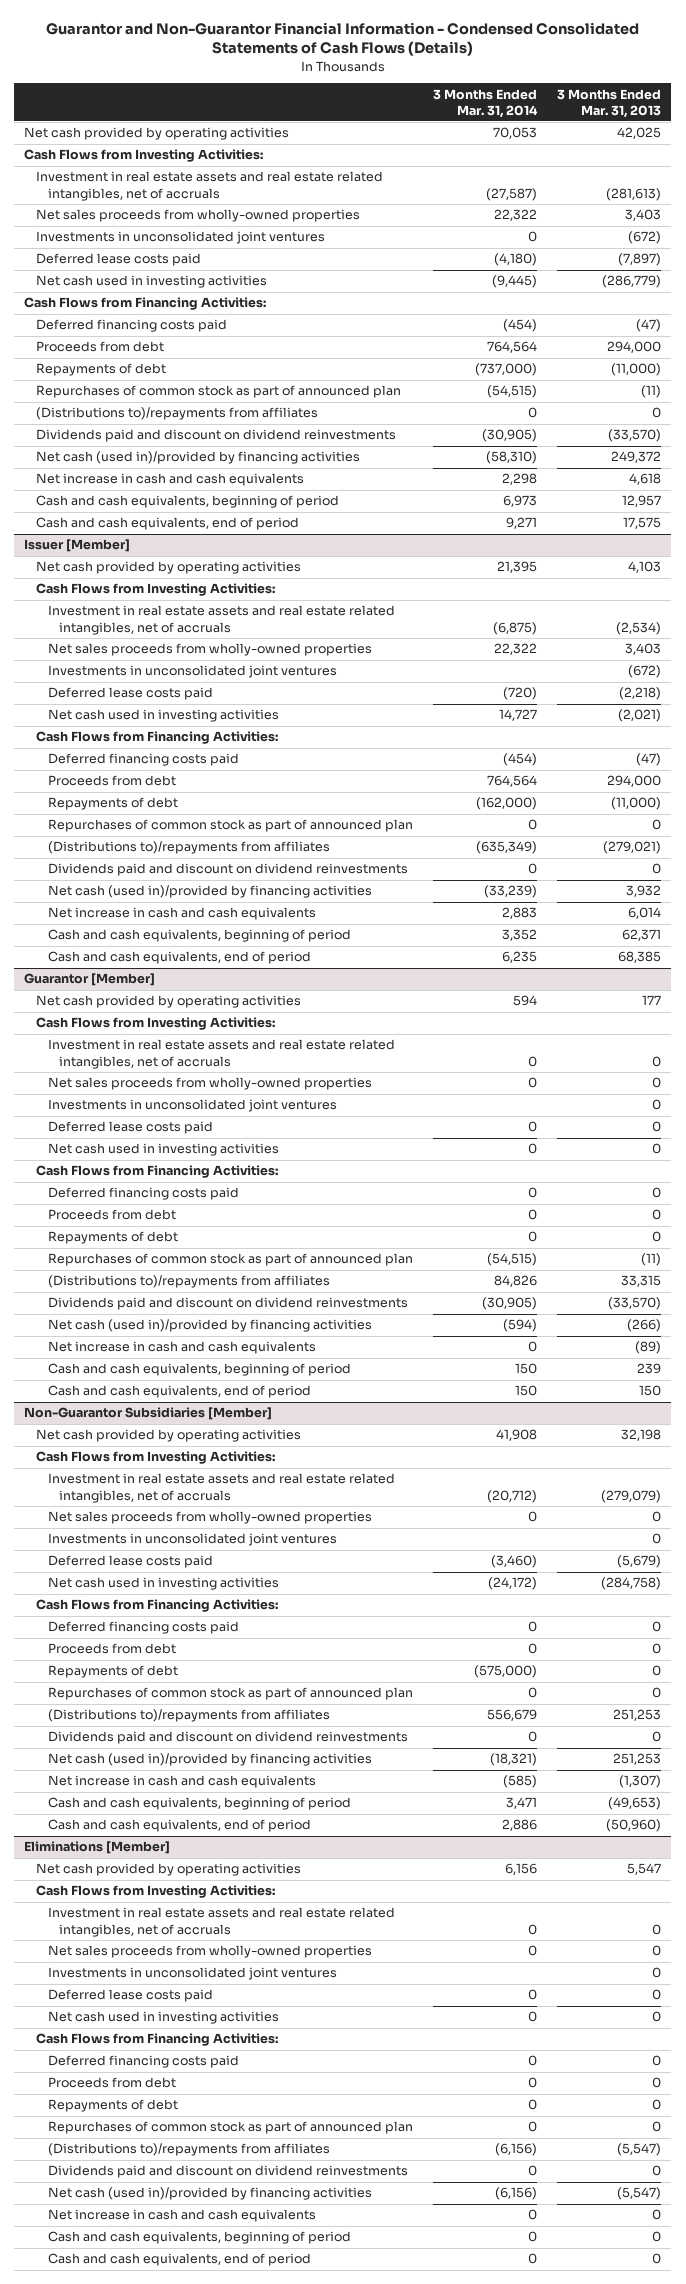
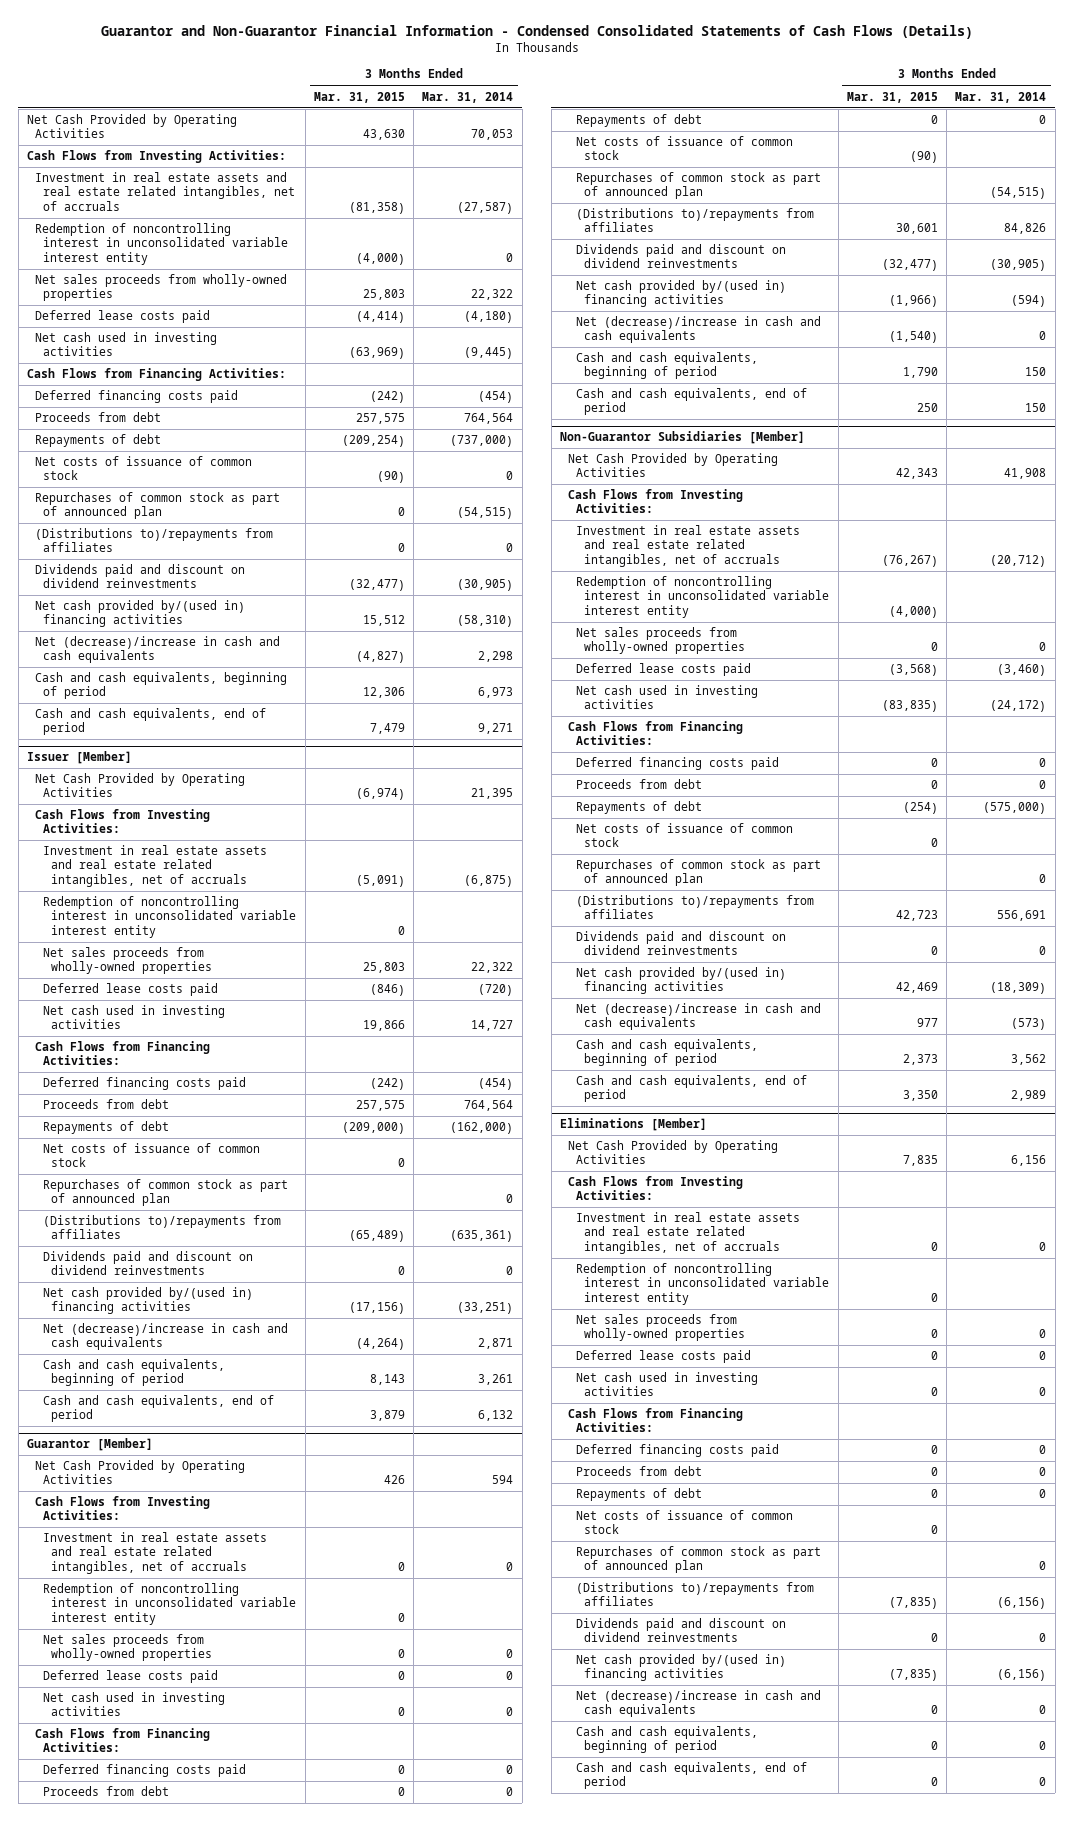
- | 3 Months Ended Mar. 31, 2014 | 3 Months Ended Mar. 31, 2013
+ | 3 Months Ended Mar. 31, 2015 | 3 Months Ended Mar. 31, 2014
- Net cash provided by operating activities | 70,053 | 42,025
+ Net Cash Provided by Operating Activities | 43,630 | 70,053
+ Redemption of noncontrolling interest in unconsolidated variable interest entity | (4,000) | 0
- Investments in unconsolidated joint ventures | 0 | (672)
+ Net costs of issuance of common stock | (90) | 0
- Net cash (used in)/provided by financing activities | (58,310) | 249,372
- Net increase in cash and cash equivalents | 2,298 | 4,618
+ Net cash provided by/(used in) financing activities | 15,512 | (58,310)
+ Net (decrease)/increase in cash and cash equivalents | (4,827) | 2,298
@ Issuer [Member]
- Net cash provided by operating activities | 21,395 | 4,103
+ Net Cash Provided by Operating Activities | (6,974) | 21,395
+ Redemption of noncontrolling interest in unconsolidated variable interest entity | 0 |
- Investments in unconsolidated joint ventures | | (672)
+ Net costs of issuance of common stock | 0 |
- (Distributions to)/repayments from affiliates | (635,349) | (279,021)
+ (Distributions to)/repayments from affiliates | (65,489) | (635,361)
- Net cash (used in)/provided by financing activities | (33,239) | 3,932
- Net increase in cash and cash equivalents | 2,883 | 6,014
- Cash and cash equivalents, beginning of period | 3,352 | 62,371
- Cash and cash equivalents, end of period | 6,235 | 68,385
+ Net cash provided by/(used in) financing activities | (17,156) | (33,251)
+ Net (decrease)/increase in cash and cash equivalents | (4,264) | 2,871
+ Cash and cash equivalents, beginning of period | 8,143 | 3,261
+ Cash and cash equivalents, end of period | 3,879 | 6,132
@ Guarantor [Member]
- Net cash provided by operating activities | 594 | 177
+ Net Cash Provided by Operating Activities | 426 | 594
+ Redemption of noncontrolling interest in unconsolidated variable interest entity | 0 |
- Investments in unconsolidated joint ventures | | 0
+ Net costs of issuance of common stock | (90) |
- Net cash (used in)/provided by financing activities | (594) | (266)
- Net increase in cash and cash equivalents | 0 | (89)
+ Net cash provided by/(used in) financing activities | (1,966) | (594)
+ Net (decrease)/increase in cash and cash equivalents | (1,540) | 0
@ Non-Guarantor Subsidiaries [Member]
- Net cash provided by operating activities | 41,908 | 32,198
+ Net Cash Provided by Operating Activities | 42,343 | 41,908
+ Redemption of noncontrolling interest in unconsolidated variable interest entity | (4,000) |
- Investments in unconsolidated joint ventures | | 0
+ Net costs of issuance of common stock | 0 |
- (Distributions to)/repayments from affiliates | 556,679 | 251,253
+ (Distributions to)/repayments from affiliates | 42,723 | 556,691
- Net cash (used in)/provided by financing activities | (18,321) | 251,253
- Net increase in cash and cash equivalents | (585) | (1,307)
- Cash and cash equivalents, beginning of period | 3,471 | (49,653)
- Cash and cash equivalents, end of period | 2,886 | (50,960)
+ Net cash provided by/(used in) financing activities | 42,469 | (18,309)
+ Net (decrease)/increase in cash and cash equivalents | 977 | (573)
+ Cash and cash equivalents, beginning of period | 2,373 | 3,562
+ Cash and cash equivalents, end of period | 3,350 | 2,989
@ Eliminations [Member]
- Net cash provided by operating activities | 6,156 | 5,547
+ Net Cash Provided by Operating Activities | 7,835 | 6,156
+ Redemption of noncontrolling interest in unconsolidated variable interest entity | 0 |
- Investments in unconsolidated joint ventures | | 0
+ Net costs of issuance of common stock | 0 |
- Net cash (used in)/provided by financing activities | (6,156) | (5,547)
- Net increase in cash and cash equivalents | 0 | 0
+ Net cash provided by/(used in) financing activities | (7,835) | (6,156)
+ Net (decrease)/increase in cash and cash equivalents | 0 | 0

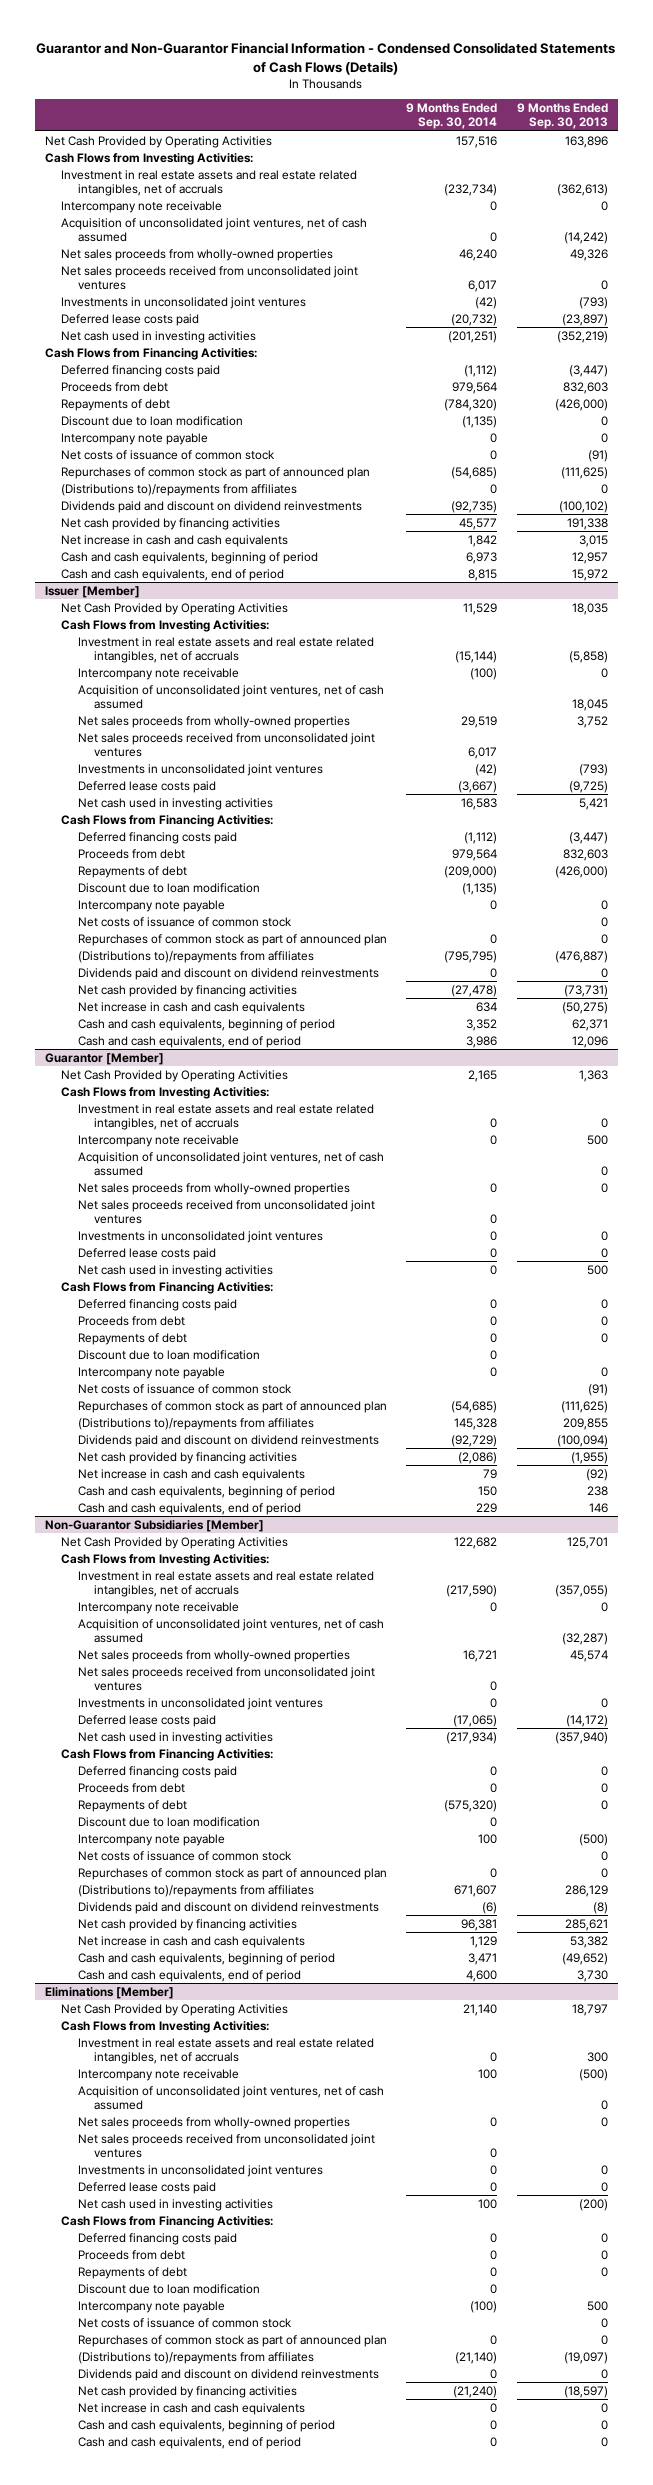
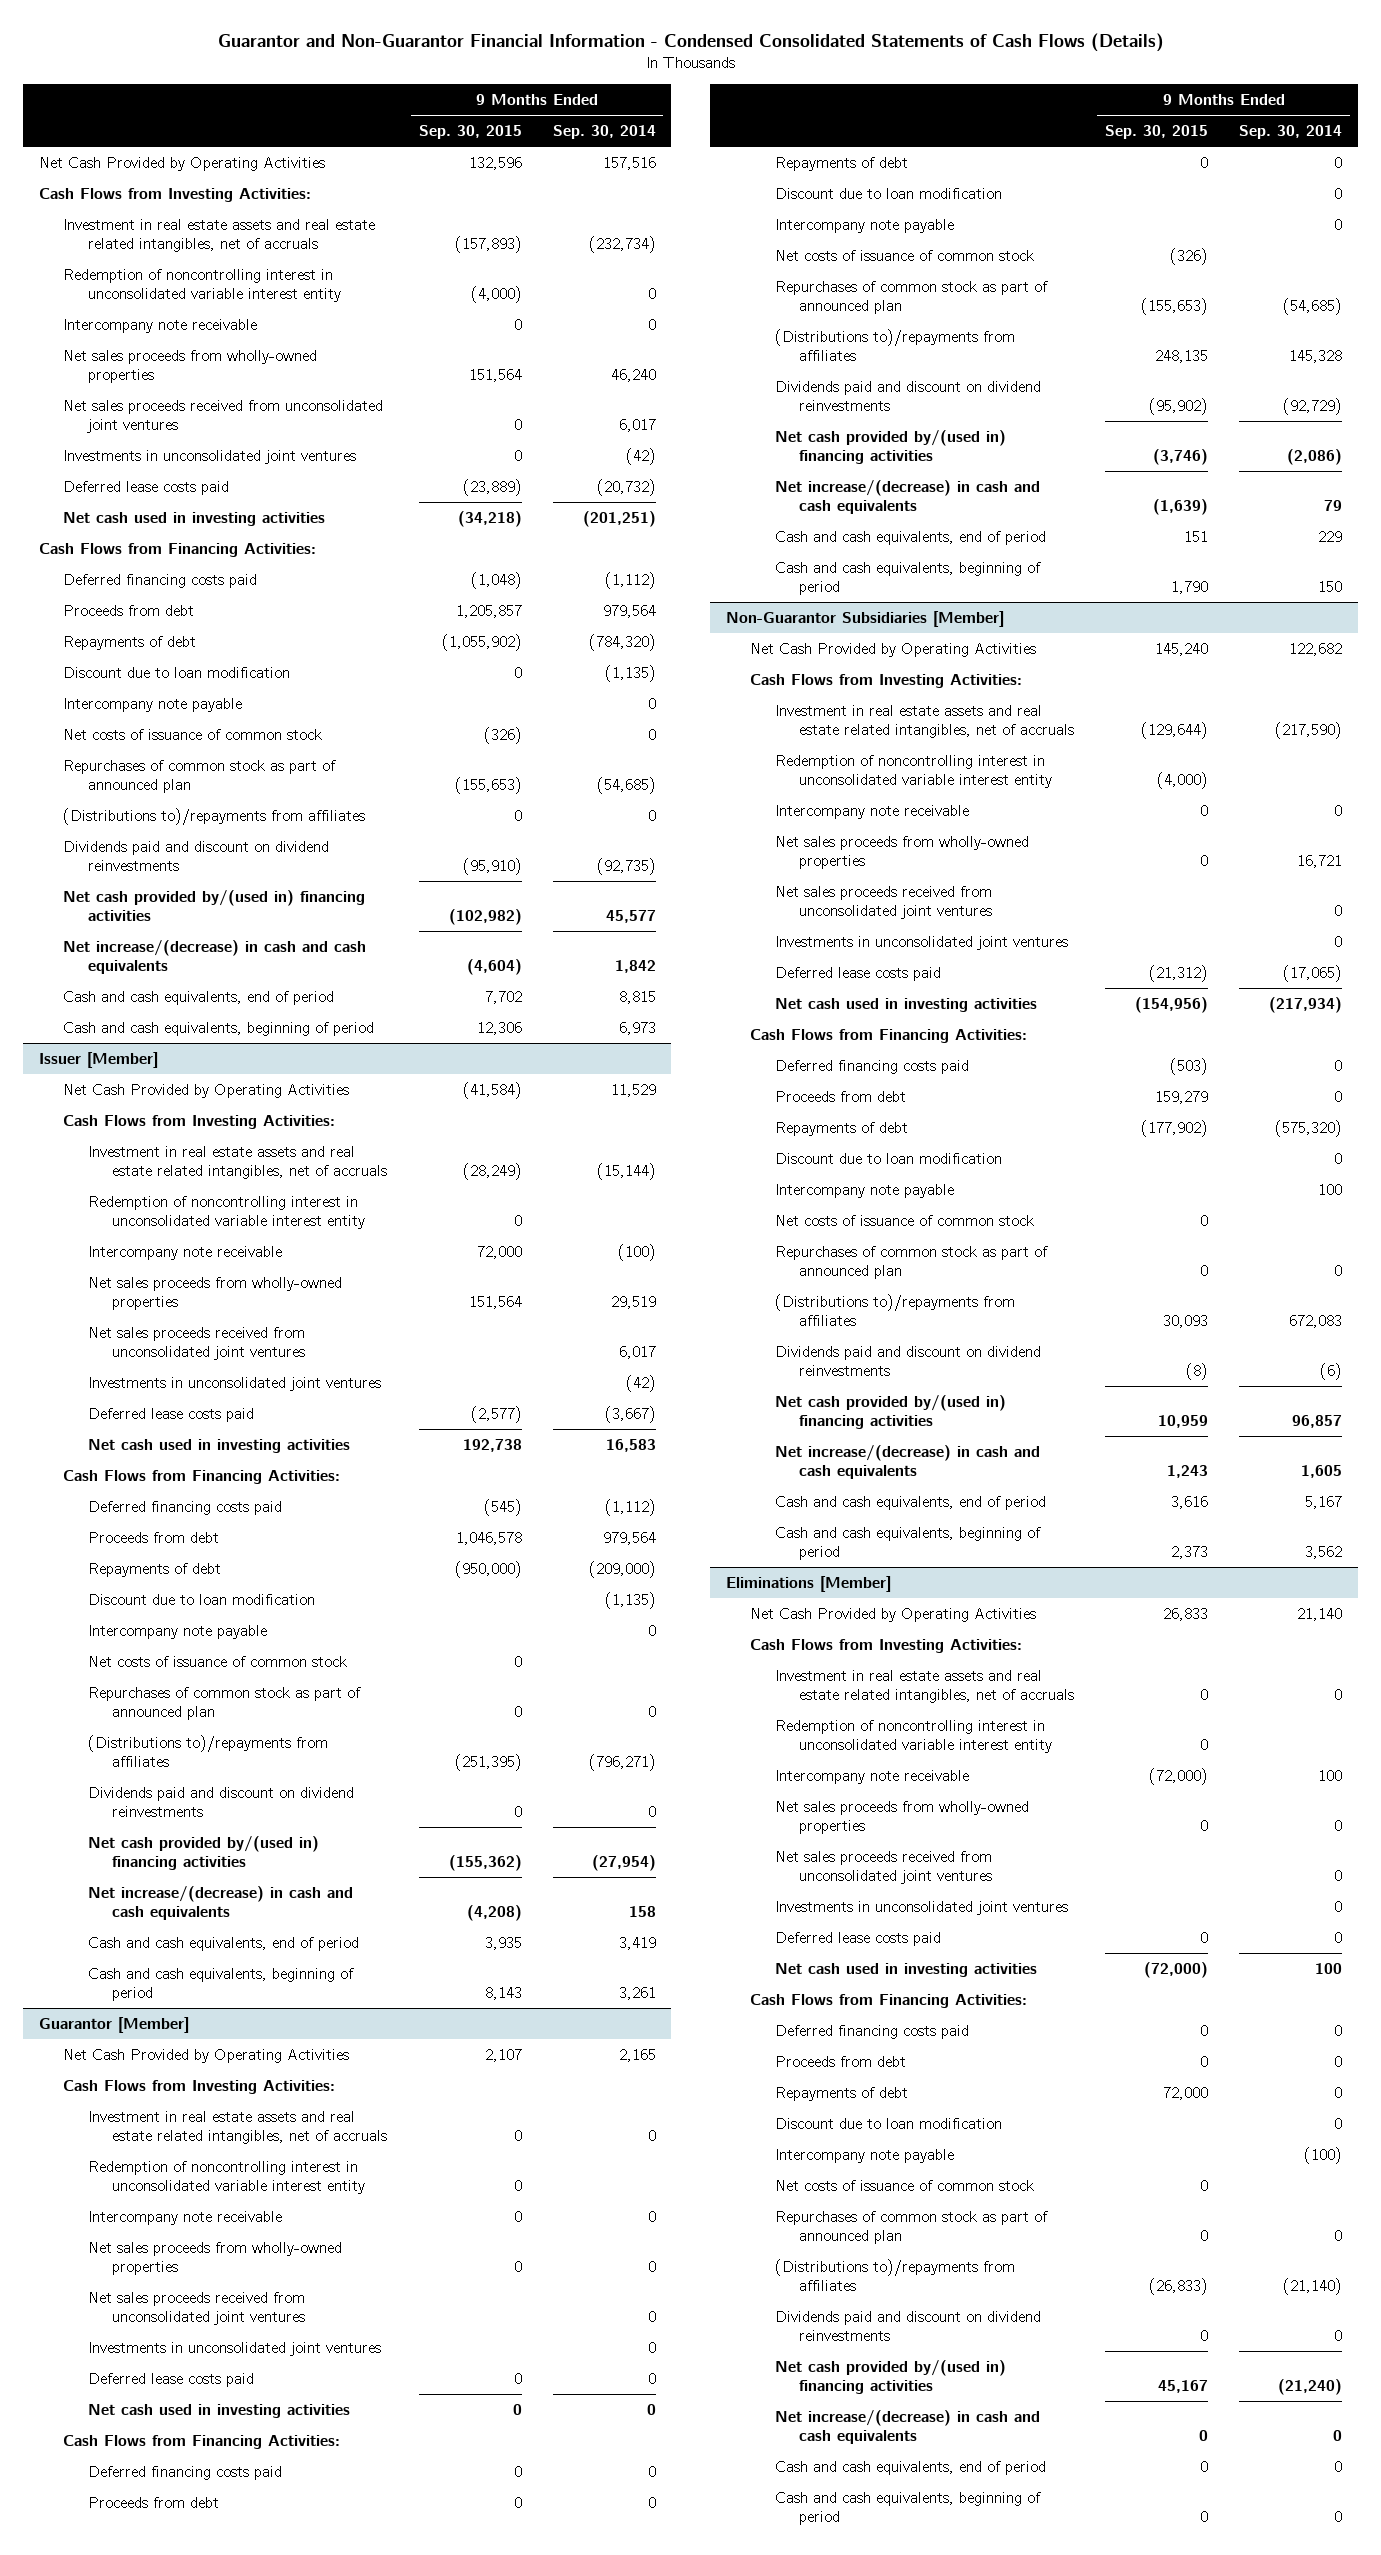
- | 9 Months Ended Sep. 30, 2014 | 9 Months Ended Sep. 30, 2013
+ | 9 Months Ended Sep. 30, 2015 | 9 Months Ended Sep. 30, 2014
+ Redemption of noncontrolling interest in unconsolidated variable interest entity | (4,000) | 0
- Acquisition of unconsolidated joint ventures, net of cash assumed | 0 | (14,242)
- Net cash provided by financing activities | 45,577 | 191,338
- Net increase in cash and cash equivalents | 1,842 | 3,015
+ Net cash provided by/(used in) financing activities | (102,982) | 45,577
+ Net increase/(decrease) in cash and cash equivalents | (4,604) | 1,842
moved down: Cash and cash equivalents, beginning of period | 12,306 | 6,973
@ Issuer [Member]
+ Redemption of noncontrolling interest in unconsolidated variable interest entity | 0 |
- Acquisition of unconsolidated joint ventures, net of cash assumed | | 18,045
- (Distributions to)/repayments from affiliates | (795,795) | (476,887)
+ (Distributions to)/repayments from affiliates | (251,395) | (796,271)
- Net cash provided by financing activities | (27,478) | (73,731)
- Net increase in cash and cash equivalents | 634 | (50,275)
- Cash and cash equivalents, beginning of period | 3,352 | 62,371
- Cash and cash equivalents, end of period | 3,986 | 12,096
+ Net cash provided by/(used in) financing activities | (155,362) | (27,954)
+ Net increase/(decrease) in cash and cash equivalents | (4,208) | 158
+ Cash and cash equivalents, end of period | 3,935 | 3,419
+ Cash and cash equivalents, beginning of period | 8,143 | 3,261
@ Guarantor [Member]
+ Redemption of noncontrolling interest in unconsolidated variable interest entity | 0 |
- Acquisition of unconsolidated joint ventures, net of cash assumed | | 0
- Net cash provided by financing activities | (2,086) | (1,955)
- Net increase in cash and cash equivalents | 79 | (92)
+ Net cash provided by/(used in) financing activities | (3,746) | (2,086)
+ Net increase/(decrease) in cash and cash equivalents | (1,639) | 79
moved down: Cash and cash equivalents, beginning of period | 1,790 | 150
@ Non-Guarantor Subsidiaries [Member]
+ Redemption of noncontrolling interest in unconsolidated variable interest entity | (4,000) |
- Acquisition of unconsolidated joint ventures, net of cash assumed | | (32,287)
- (Distributions to)/repayments from affiliates | 671,607 | 286,129
+ (Distributions to)/repayments from affiliates | 30,093 | 672,083
- Net cash provided by financing activities | 96,381 | 285,621
- Net increase in cash and cash equivalents | 1,129 | 53,382
- Cash and cash equivalents, beginning of period | 3,471 | (49,652)
- Cash and cash equivalents, end of period | 4,600 | 3,730
+ Net cash provided by/(used in) financing activities | 10,959 | 96,857
+ Net increase/(decrease) in cash and cash equivalents | 1,243 | 1,605
+ Cash and cash equivalents, end of period | 3,616 | 5,167
+ Cash and cash equivalents, beginning of period | 2,373 | 3,562
@ Eliminations [Member]
+ Redemption of noncontrolling interest in unconsolidated variable interest entity | 0 |
- Acquisition of unconsolidated joint ventures, net of cash assumed | | 0
- Net cash provided by financing activities | (21,240) | (18,597)
- Net increase in cash and cash equivalents | 0 | 0
+ Net cash provided by/(used in) financing activities | 45,167 | (21,240)
+ Net increase/(decrease) in cash and cash equivalents | 0 | 0
moved down: Cash and cash equivalents, beginning of period | 0 | 0

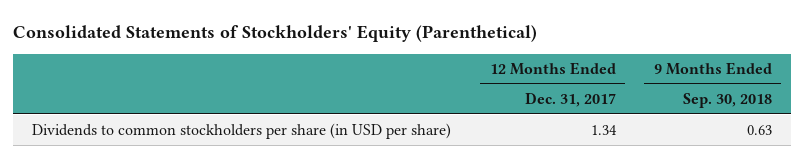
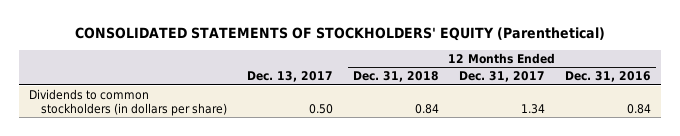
- Consolidated Statements of Stockholders' Equity (Parenthetical)
+ CONSOLIDATED STATEMENTS OF STOCKHOLDERS' EQUITY (Parenthetical)
- | 12 Months Ended Dec. 31, 2017 | 9 Months Ended Sep. 30, 2018
+ | Dec. 13, 2017 | 12 Months Ended Dec. 31, 2018 | 12 Months Ended Dec. 31, 2017 | 12 Months Ended Dec. 31, 2016
- Dividends to common stockholders per share (in USD per share) | 1.34 | 0.63
+ Dividends to common stockholders (in dollars per share) | 0.50 | 0.84 | 1.34 | 0.84

